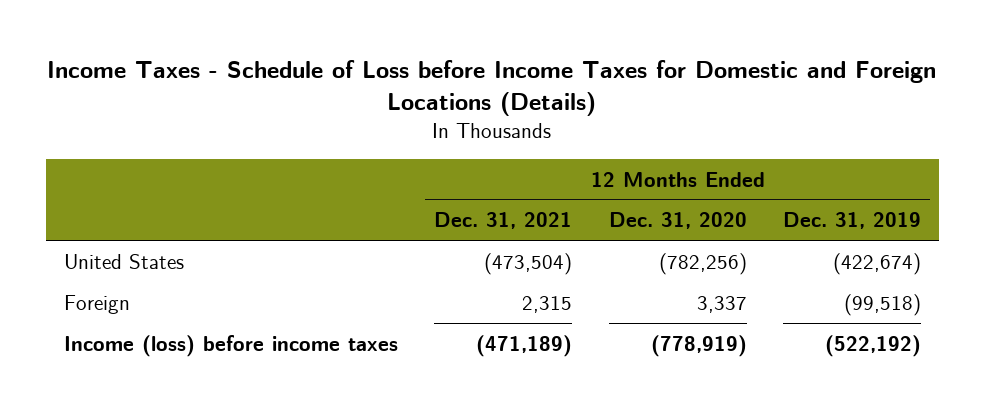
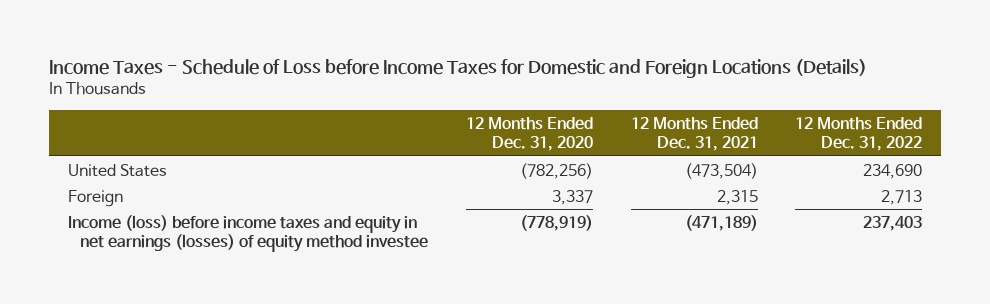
- | 12 Months Ended Dec. 31, 2021 | 12 Months Ended Dec. 31, 2020 | 12 Months Ended Dec. 31, 2019
+ | 12 Months Ended Dec. 31, 2020 | 12 Months Ended Dec. 31, 2021 | 12 Months Ended Dec. 31, 2022
- Income (loss) before income taxes | (471,189) | (778,919) | (522,192)
+ Income (loss) before income taxes and equity in net earnings (losses) of equity method investee | (778,919) | (471,189) | 237,403

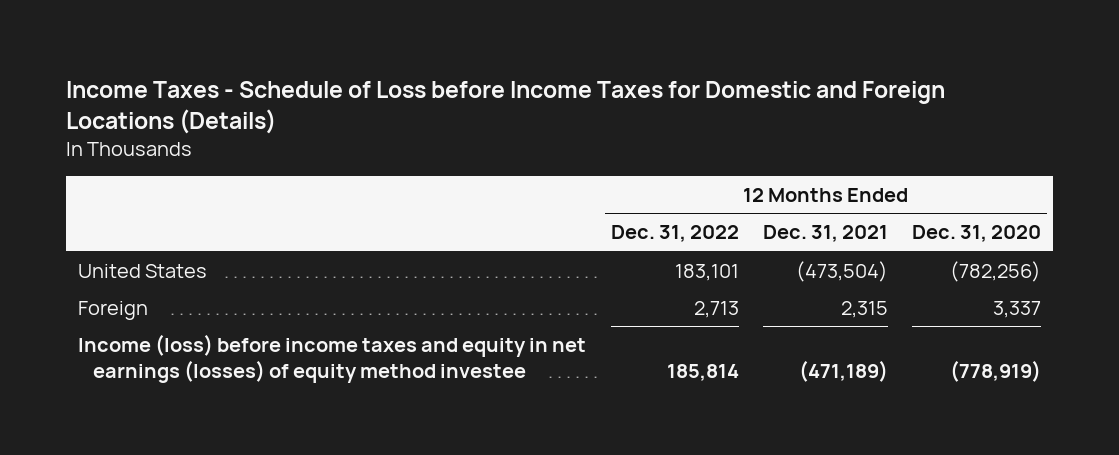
- | 12 Months Ended Dec. 31, 2020 | 12 Months Ended Dec. 31, 2021 | 12 Months Ended Dec. 31, 2022
+ | 12 Months Ended Dec. 31, 2022 | 12 Months Ended Dec. 31, 2021 | 12 Months Ended Dec. 31, 2020
- United States | (782,256) | (473,504) | 234,690
+ United States | 183,101 | (473,504) | (782,256)
- Income (loss) before income taxes and equity in net earnings (losses) of equity method investee | (778,919) | (471,189) | 237,403
+ Income (loss) before income taxes and equity in net earnings (losses) of equity method investee | 185,814 | (471,189) | (778,919)

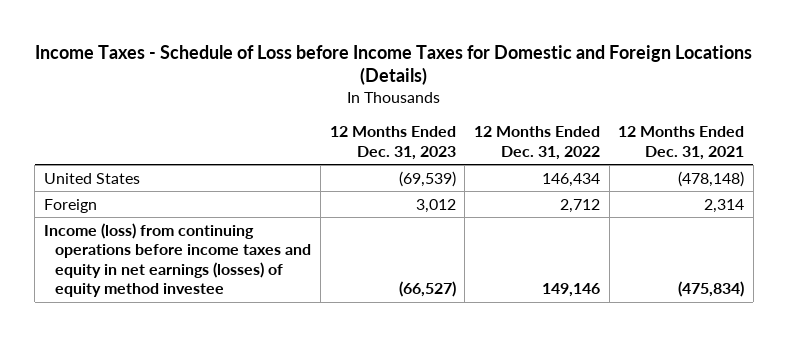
- | 12 Months Ended Dec. 31, 2022 | 12 Months Ended Dec. 31, 2021 | 12 Months Ended Dec. 31, 2020
+ | 12 Months Ended Dec. 31, 2023 | 12 Months Ended Dec. 31, 2022 | 12 Months Ended Dec. 31, 2021
- United States | 183,101 | (473,504) | (782,256)
- Foreign | 2,713 | 2,315 | 3,337
- Income (loss) before income taxes and equity in net earnings (losses) of equity method investee | 185,814 | (471,189) | (778,919)
+ United States | (69,539) | 146,434 | (478,148)
+ Foreign | 3,012 | 2,712 | 2,314
+ Income (loss) from continuing operations before income taxes and equity in net earnings (losses) of equity method investee | (66,527) | 149,146 | (475,834)

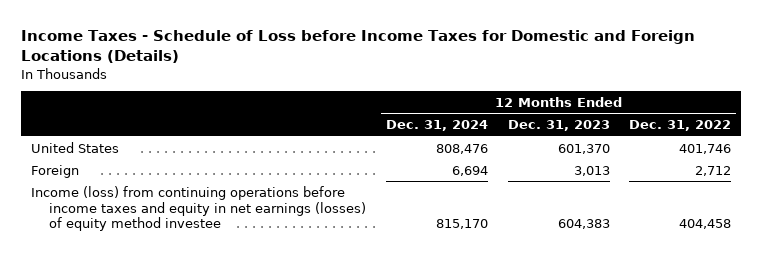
- | 12 Months Ended Dec. 31, 2023 | 12 Months Ended Dec. 31, 2022 | 12 Months Ended Dec. 31, 2021
+ | 12 Months Ended Dec. 31, 2024 | 12 Months Ended Dec. 31, 2023 | 12 Months Ended Dec. 31, 2022
- United States | (69,539) | 146,434 | (478,148)
- Foreign | 3,012 | 2,712 | 2,314
- Income (loss) from continuing operations before income taxes and equity in net earnings (losses) of equity method investee | (66,527) | 149,146 | (475,834)
+ United States | 808,476 | 601,370 | 401,746
+ Foreign | 6,694 | 3,013 | 2,712
+ Income (loss) from continuing operations before income taxes and equity in net earnings (losses) of equity method investee | 815,170 | 604,383 | 404,458

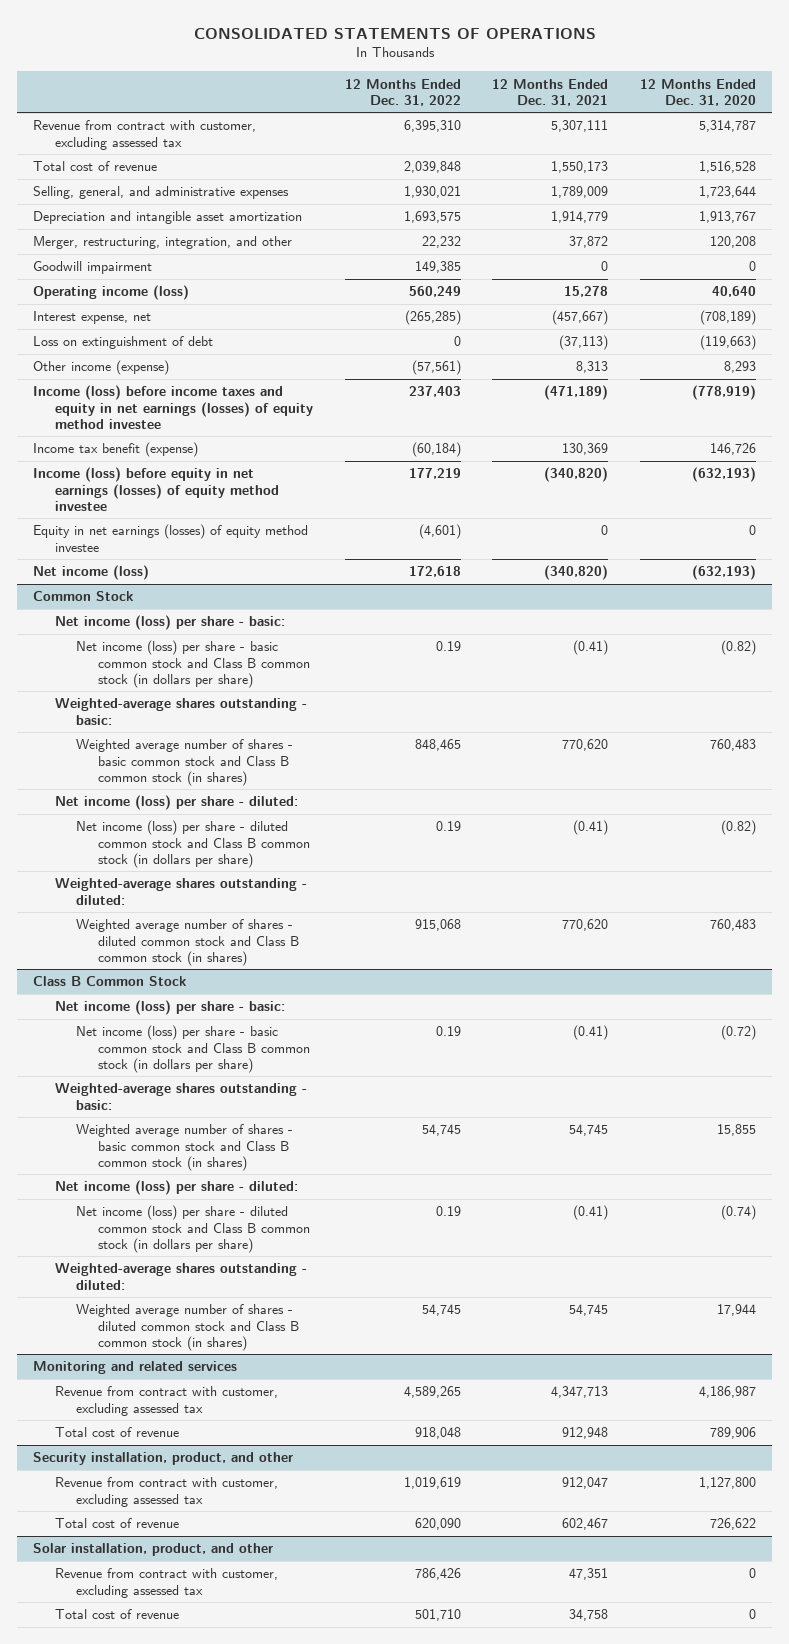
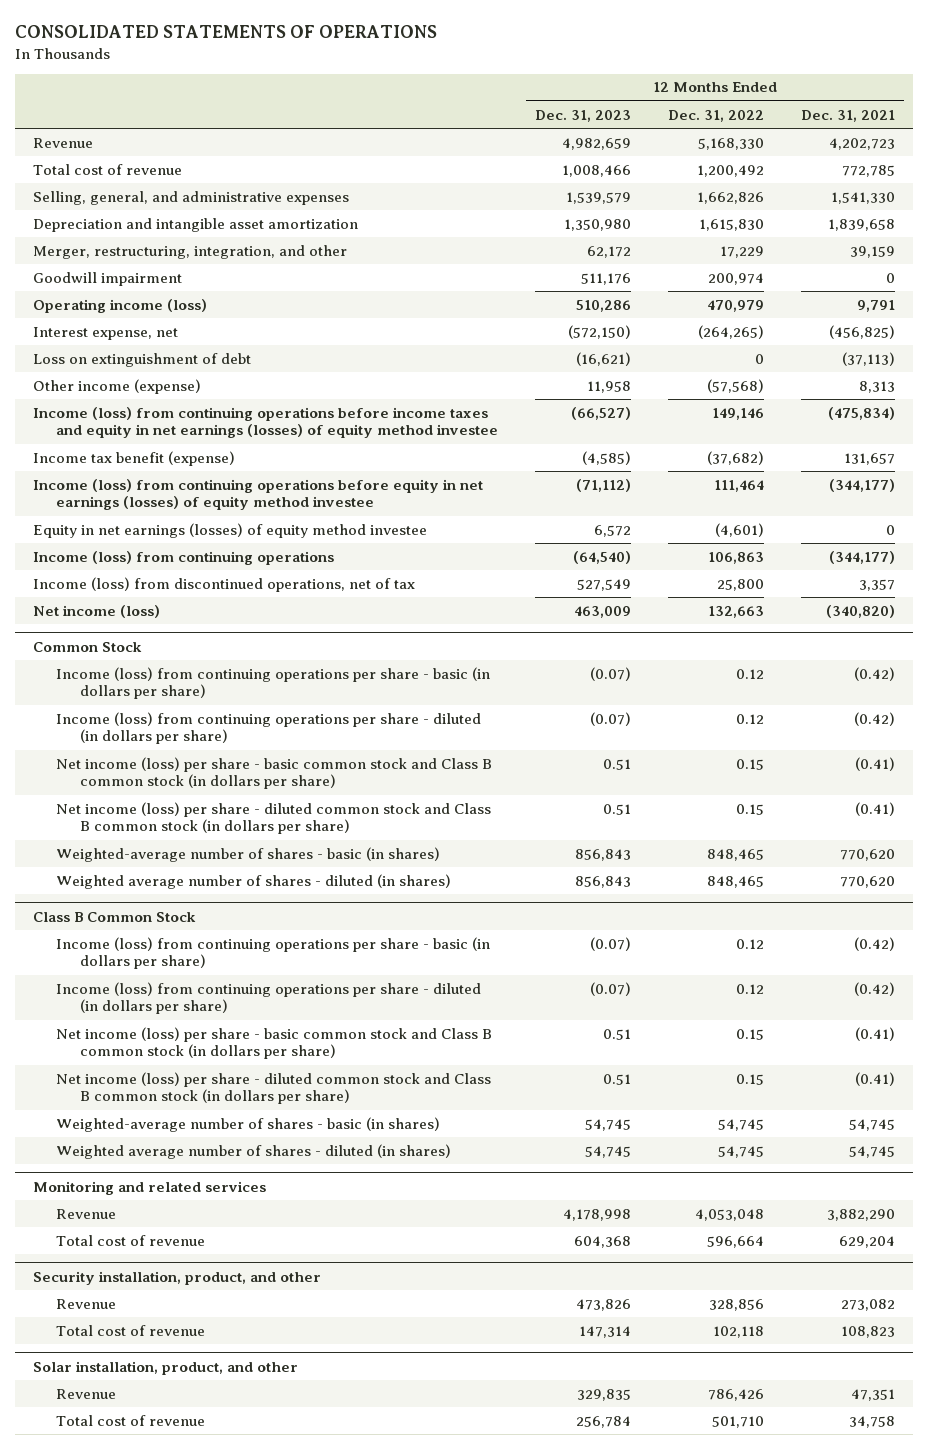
- | 12 Months Ended Dec. 31, 2022 | 12 Months Ended Dec. 31, 2021 | 12 Months Ended Dec. 31, 2020
+ | 12 Months Ended Dec. 31, 2023 | 12 Months Ended Dec. 31, 2022 | 12 Months Ended Dec. 31, 2021
- Revenue from contract with customer, excluding assessed tax | 6,395,310 | 5,307,111 | 5,314,787
- Total cost of revenue | 2,039,848 | 1,550,173 | 1,516,528
- Selling, general, and administrative expenses | 1,930,021 | 1,789,009 | 1,723,644
- Depreciation and intangible asset amortization | 1,693,575 | 1,914,779 | 1,913,767
- Merger, restructuring, integration, and other | 22,232 | 37,872 | 120,208
- Goodwill impairment | 149,385 | 0 | 0
- Operating income (loss) | 560,249 | 15,278 | 40,640
- Interest expense, net | (265,285) | (457,667) | (708,189)
+ Revenue | 4,982,659 | 5,168,330 | 4,202,723
+ Total cost of revenue | 1,008,466 | 1,200,492 | 772,785
+ Selling, general, and administrative expenses | 1,539,579 | 1,662,826 | 1,541,330
+ Depreciation and intangible asset amortization | 1,350,980 | 1,615,830 | 1,839,658
+ Merger, restructuring, integration, and other | 62,172 | 17,229 | 39,159
+ Goodwill impairment | 511,176 | 200,974 | 0
+ Operating income (loss) | 510,286 | 470,979 | 9,791
+ Interest expense, net | (572,150) | (264,265) | (456,825)
- Other income (expense) | (57,561) | 8,313 | 8,293
- Income (loss) before income taxes and equity in net earnings (losses) of equity method investee | 237,403 | (471,189) | (778,919)
- Income tax benefit (expense) | (60,184) | 130,369 | 146,726
- Income (loss) before equity in net earnings (losses) of equity method investee | 177,219 | (340,820) | (632,193)
+ Other income (expense) | 11,958 | (57,568) | 8,313
+ Income (loss) from continuing operations before income taxes and equity in net earnings (losses) of equity method investee | (66,527) | 149,146 | (475,834)
+ Income tax benefit (expense) | (4,585) | (37,682) | 131,657
+ Income (loss) from continuing operations before equity in net earnings (losses) of equity method investee | (71,112) | 111,464 | (344,177)
- Net income (loss) | 172,618 | (340,820) | (632,193)
+ Income (loss) from continuing operations | (64,540) | 106,863 | (344,177)
+ Income (loss) from discontinued operations, net of tax | 527,549 | 25,800 | 3,357
+ Net income (loss) | 463,009 | 132,663 | (340,820)
@ Common Stock
- Net income (loss) per share - basic:
- Net income (loss) per share - basic common stock and Class B common stock (in dollars per share) | 0.19 | (0.41) | (0.82)
- Weighted-average shares outstanding - basic:
- Weighted average number of shares - basic common stock and Class B common stock (in shares) | 848,465 | 770,620 | 760,483
- Net income (loss) per share - diluted:
- Net income (loss) per share - diluted common stock and Class B common stock (in dollars per share) | 0.19 | (0.41) | (0.82)
- Weighted-average shares outstanding - diluted:
- Weighted average number of shares - diluted common stock and Class B common stock (in shares) | 915,068 | 770,620 | 760,483
+ Income (loss) from continuing operations per share - basic (in dollars per share) | (0.07) | 0.12 | (0.42)
+ Income (loss) from continuing operations per share - diluted (in dollars per share) | (0.07) | 0.12 | (0.42)
+ Net income (loss) per share - basic common stock and Class B common stock (in dollars per share) | 0.51 | 0.15 | (0.41)
+ Net income (loss) per share - diluted common stock and Class B common stock (in dollars per share) | 0.51 | 0.15 | (0.41)
+ Weighted-average number of shares - basic (in shares) | 856,843 | 848,465 | 770,620
+ Weighted average number of shares - diluted (in shares) | 856,843 | 848,465 | 770,620
@ Class B Common Stock
- Net income (loss) per share - basic:
- Net income (loss) per share - basic common stock and Class B common stock (in dollars per share) | 0.19 | (0.41) | (0.72)
- Weighted-average shares outstanding - basic:
- Weighted average number of shares - basic common stock and Class B common stock (in shares) | 54,745 | 54,745 | 15,855
- Net income (loss) per share - diluted:
- Net income (loss) per share - diluted common stock and Class B common stock (in dollars per share) | 0.19 | (0.41) | (0.74)
- Weighted-average shares outstanding - diluted:
- Weighted average number of shares - diluted common stock and Class B common stock (in shares) | 54,745 | 54,745 | 17,944
+ Income (loss) from continuing operations per share - basic (in dollars per share) | (0.07) | 0.12 | (0.42)
+ Income (loss) from continuing operations per share - diluted (in dollars per share) | (0.07) | 0.12 | (0.42)
+ Net income (loss) per share - basic common stock and Class B common stock (in dollars per share) | 0.51 | 0.15 | (0.41)
+ Net income (loss) per share - diluted common stock and Class B common stock (in dollars per share) | 0.51 | 0.15 | (0.41)
+ Weighted-average number of shares - basic (in shares) | 54,745 | 54,745 | 54,745
+ Weighted average number of shares - diluted (in shares) | 54,745 | 54,745 | 54,745
@ Monitoring and related services
- Revenue from contract with customer, excluding assessed tax | 4,589,265 | 4,347,713 | 4,186,987
- Total cost of revenue | 918,048 | 912,948 | 789,906
+ Revenue | 4,178,998 | 4,053,048 | 3,882,290
+ Total cost of revenue | 604,368 | 596,664 | 629,204
@ Security installation, product, and other
- Revenue from contract with customer, excluding assessed tax | 1,019,619 | 912,047 | 1,127,800
- Total cost of revenue | 620,090 | 602,467 | 726,622
+ Revenue | 473,826 | 328,856 | 273,082
+ Total cost of revenue | 147,314 | 102,118 | 108,823
@ Solar installation, product, and other
- Revenue from contract with customer, excluding assessed tax | 786,426 | 47,351 | 0
+ Revenue | 329,835 | 786,426 | 47,351

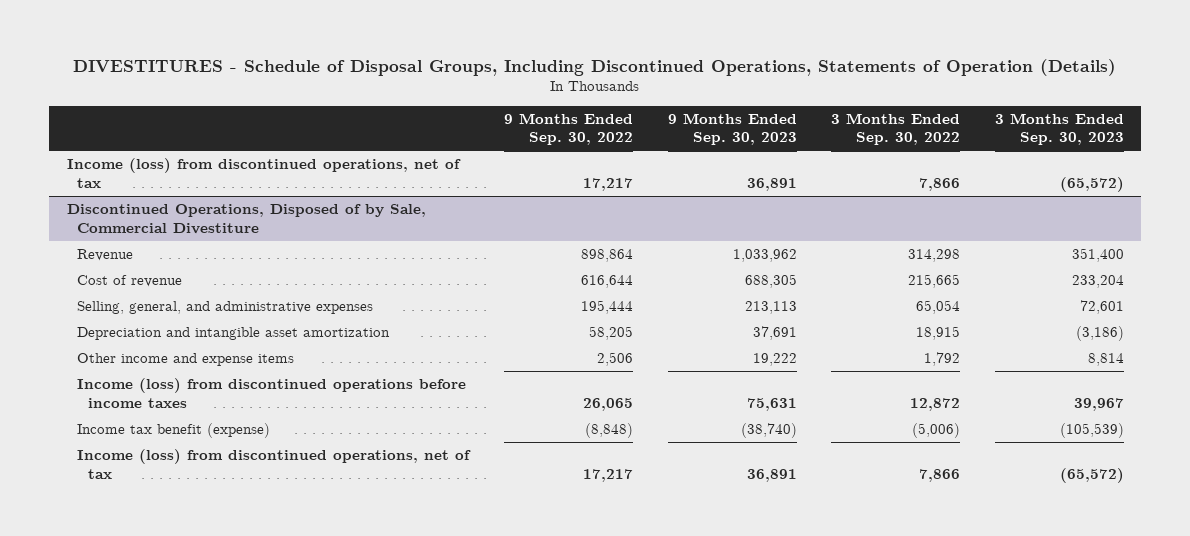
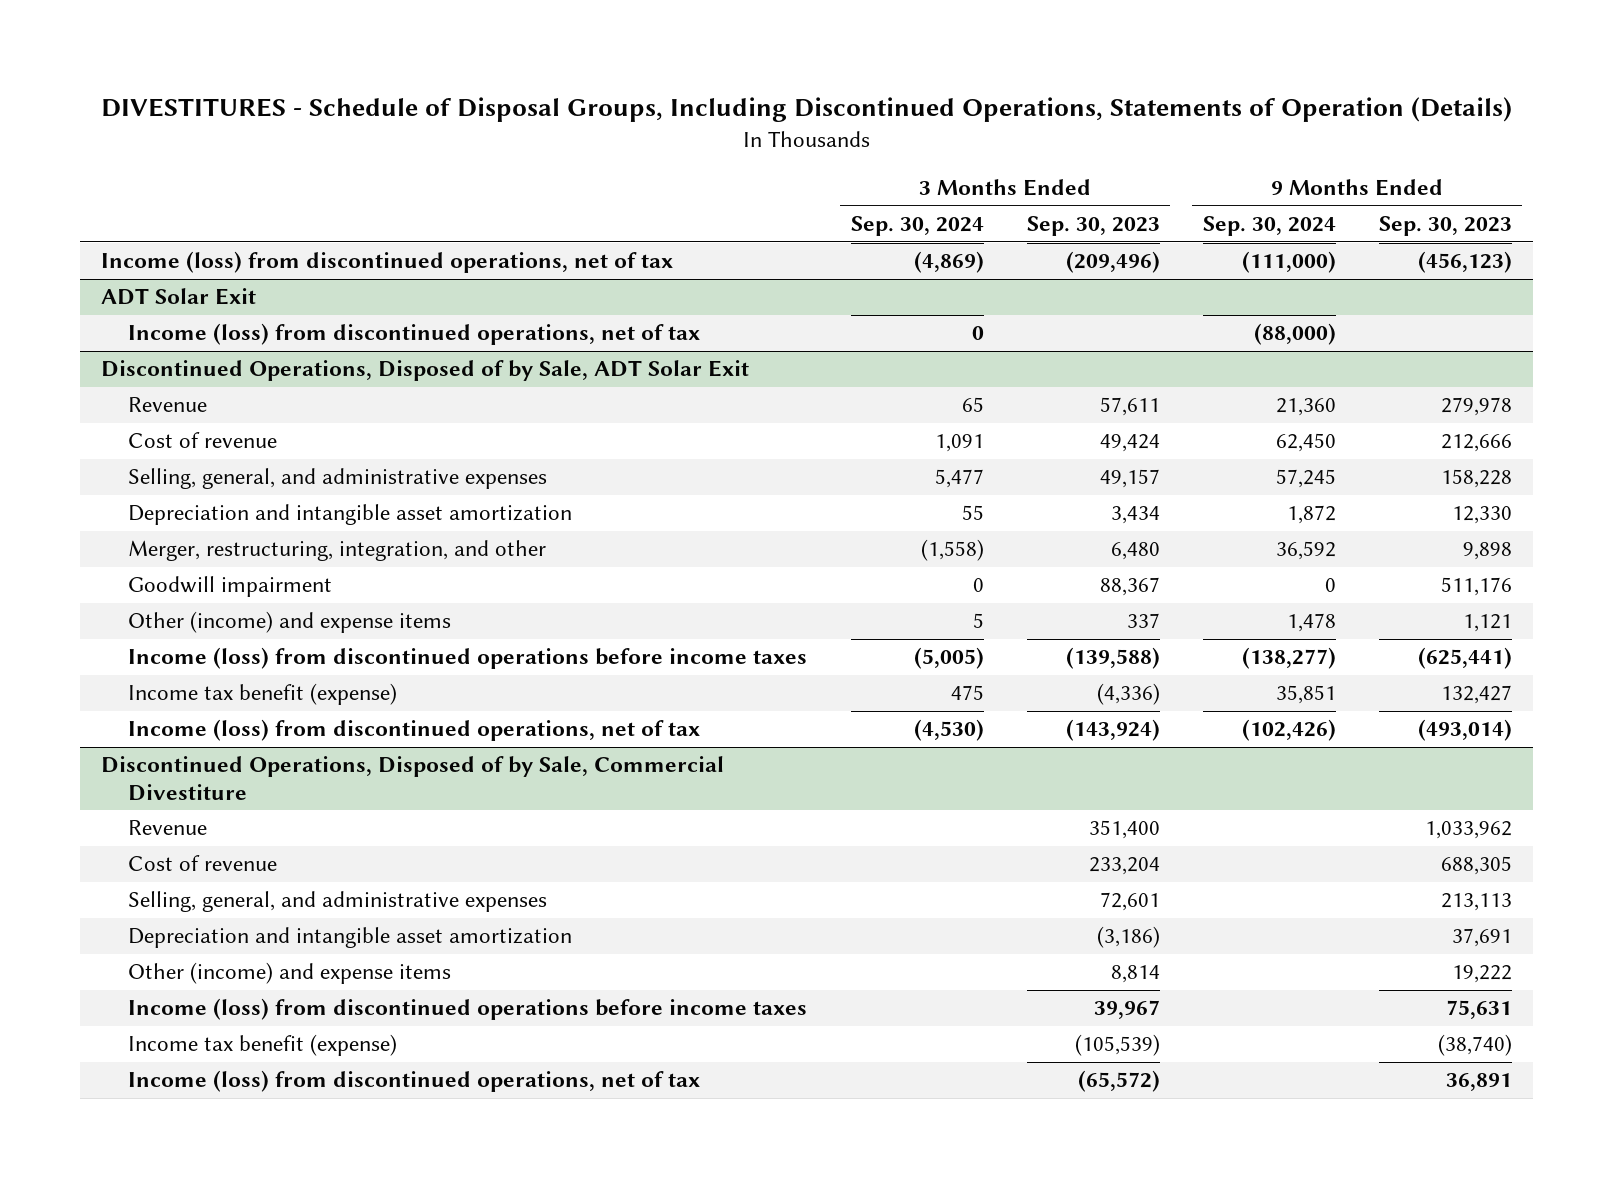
- | 9 Months Ended Sep. 30, 2022 | 9 Months Ended Sep. 30, 2023 | 3 Months Ended Sep. 30, 2022 | 3 Months Ended Sep. 30, 2023
+ | 3 Months Ended Sep. 30, 2024 | 3 Months Ended Sep. 30, 2023 | 9 Months Ended Sep. 30, 2024 | 9 Months Ended Sep. 30, 2023
- Income (loss) from discontinued operations, net of tax | 17,217 | 36,891 | 7,866 | (65,572)
+ Income (loss) from discontinued operations, net of tax | (4,869) | (209,496) | (111,000) | (456,123)
+ ADT Solar Exit
+ Income (loss) from discontinued operations, net of tax | 0 | | (88,000) |
+ Discontinued Operations, Disposed of by Sale, ADT Solar Exit
+ Revenue | 65 | 57,611 | 21,360 | 279,978
+ Cost of revenue | 1,091 | 49,424 | 62,450 | 212,666
+ Selling, general, and administrative expenses | 5,477 | 49,157 | 57,245 | 158,228
+ Depreciation and intangible asset amortization | 55 | 3,434 | 1,872 | 12,330
+ Merger, restructuring, integration, and other | (1,558) | 6,480 | 36,592 | 9,898
+ Goodwill impairment | 0 | 88,367 | 0 | 511,176
+ Other (income) and expense items | 5 | 337 | 1,478 | 1,121
+ Income (loss) from discontinued operations before income taxes | (5,005) | (139,588) | (138,277) | (625,441)
+ Income tax benefit (expense) | 475 | (4,336) | 35,851 | 132,427
+ Income (loss) from discontinued operations, net of tax | (4,530) | (143,924) | (102,426) | (493,014)
@ Discontinued Operations, Disposed of by Sale, Commercial Divestiture
- Other income and expense items | 2,506 | 19,222 | 1,792 | 8,814
+ Other (income) and expense items | | 8,814 | | 19,222

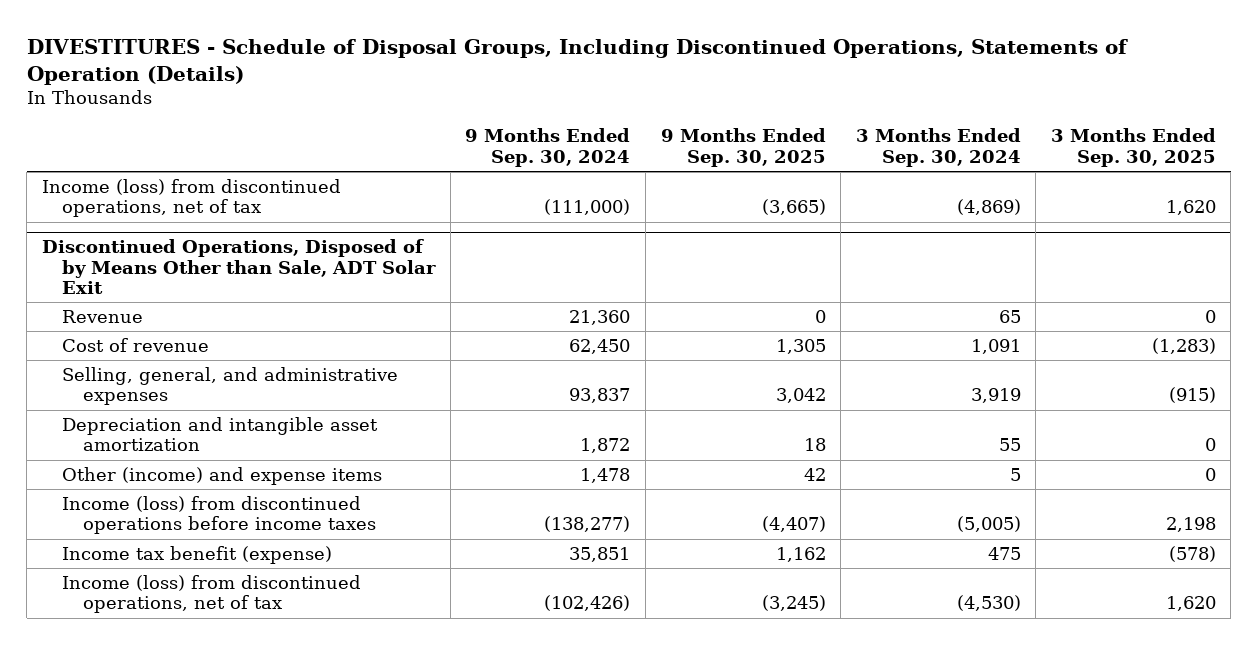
- | 3 Months Ended Sep. 30, 2024 | 3 Months Ended Sep. 30, 2023 | 9 Months Ended Sep. 30, 2024 | 9 Months Ended Sep. 30, 2023
+ | 9 Months Ended Sep. 30, 2024 | 9 Months Ended Sep. 30, 2025 | 3 Months Ended Sep. 30, 2024 | 3 Months Ended Sep. 30, 2025
- ADT Solar Exit
- Income (loss) from discontinued operations, net of tax | 0 | | (88,000) |
- Discontinued Operations, Disposed of by Sale, ADT Solar Exit
+ Discontinued Operations, Disposed of by Means Other than Sale, ADT Solar Exit
- Selling, general, and administrative expenses | 5,477 | 49,157 | 57,245 | 158,228
+ Selling, general, and administrative expenses | 93,837 | 3,042 | 3,919 | (915)
- Merger, restructuring, integration, and other | (1,558) | 6,480 | 36,592 | 9,898
- Goodwill impairment | 0 | 88,367 | 0 | 511,176
- Discontinued Operations, Disposed of by Sale, Commercial Divestiture
- Revenue | | 351,400 | | 1,033,962
- Cost of revenue | | 233,204 | | 688,305
- Selling, general, and administrative expenses | | 72,601 | | 213,113
- Depreciation and intangible asset amortization | | (3,186) | | 37,691
- Other (income) and expense items | | 8,814 | | 19,222
- Income (loss) from discontinued operations before income taxes | | 39,967 | | 75,631
- Income tax benefit (expense) | | (105,539) | | (38,740)
- Income (loss) from discontinued operations, net of tax | | (65,572) | | 36,891

